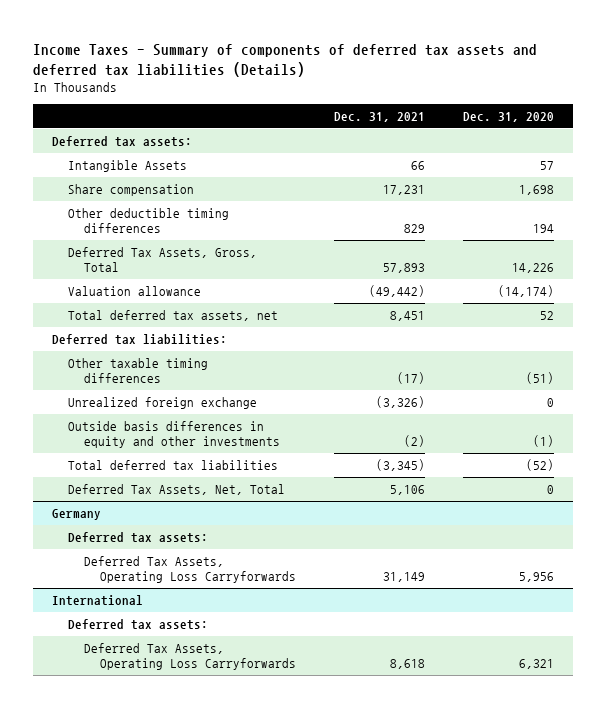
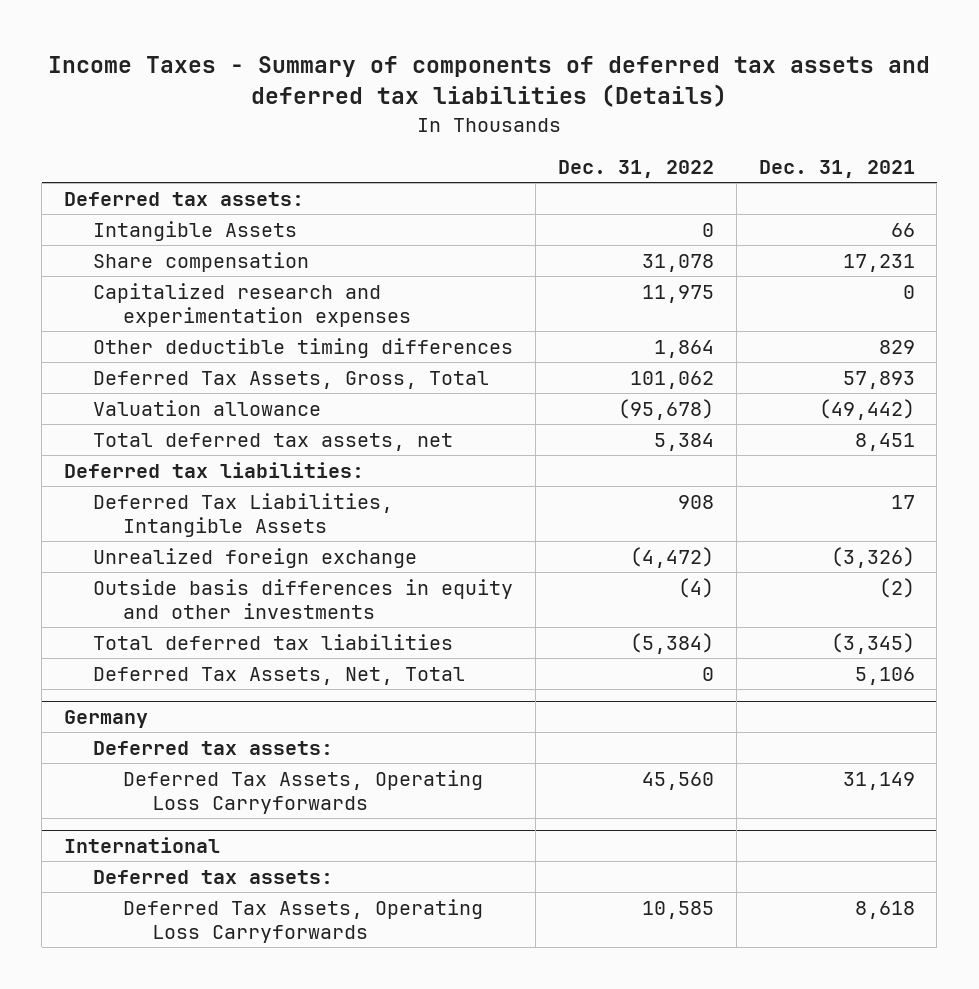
- | Dec. 31, 2021 | Dec. 31, 2020
+ | Dec. 31, 2022 | Dec. 31, 2021
+ Capitalized research and experimentation expenses | 11,975 | 0
- Other taxable timing differences | (17) | (51)
+ Deferred Tax Liabilities, Intangible Assets | 908 | 17

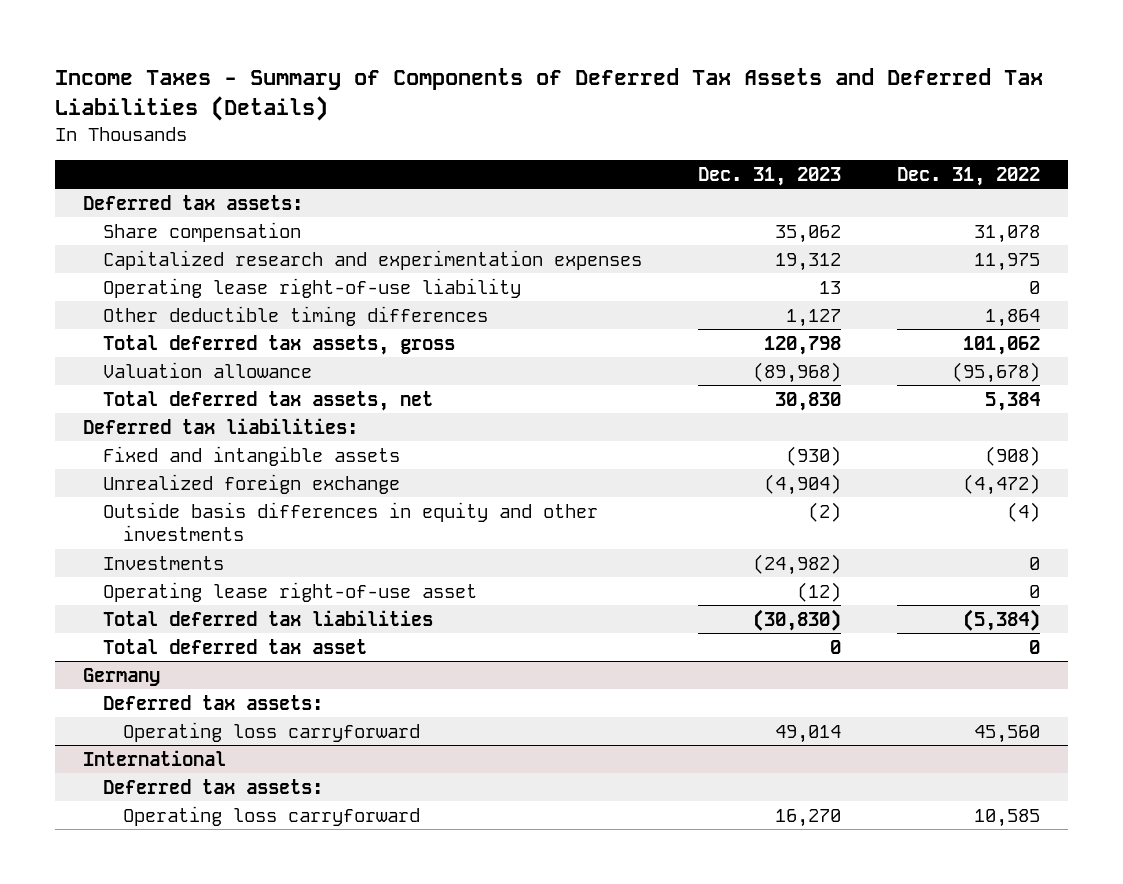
- Income Taxes - Summary of components of deferred tax assets and deferred tax liabilities (Details)
+ Income Taxes - Summary of Components of Deferred Tax Assets and Deferred Tax Liabilities (Details)
- | Dec. 31, 2022 | Dec. 31, 2021
+ | Dec. 31, 2023 | Dec. 31, 2022
- Intangible Assets | 0 | 66
+ Operating lease right-of-use liability | 13 | 0
- Deferred Tax Assets, Gross, Total | 101,062 | 57,893
+ Total deferred tax assets, gross | 120,798 | 101,062
- Deferred Tax Liabilities, Intangible Assets | 908 | 17
+ Fixed and intangible assets | (930) | (908)
+ Investments | (24,982) | 0
+ Operating lease right-of-use asset | (12) | 0
- Deferred Tax Assets, Net, Total | 0 | 5,106
+ Total deferred tax asset | 0 | 0
@ Germany
- Deferred Tax Assets, Operating Loss Carryforwards | 45,560 | 31,149
+ Operating loss carryforward | 49,014 | 45,560
@ International
- Deferred Tax Assets, Operating Loss Carryforwards | 10,585 | 8,618
+ Operating loss carryforward | 16,270 | 10,585

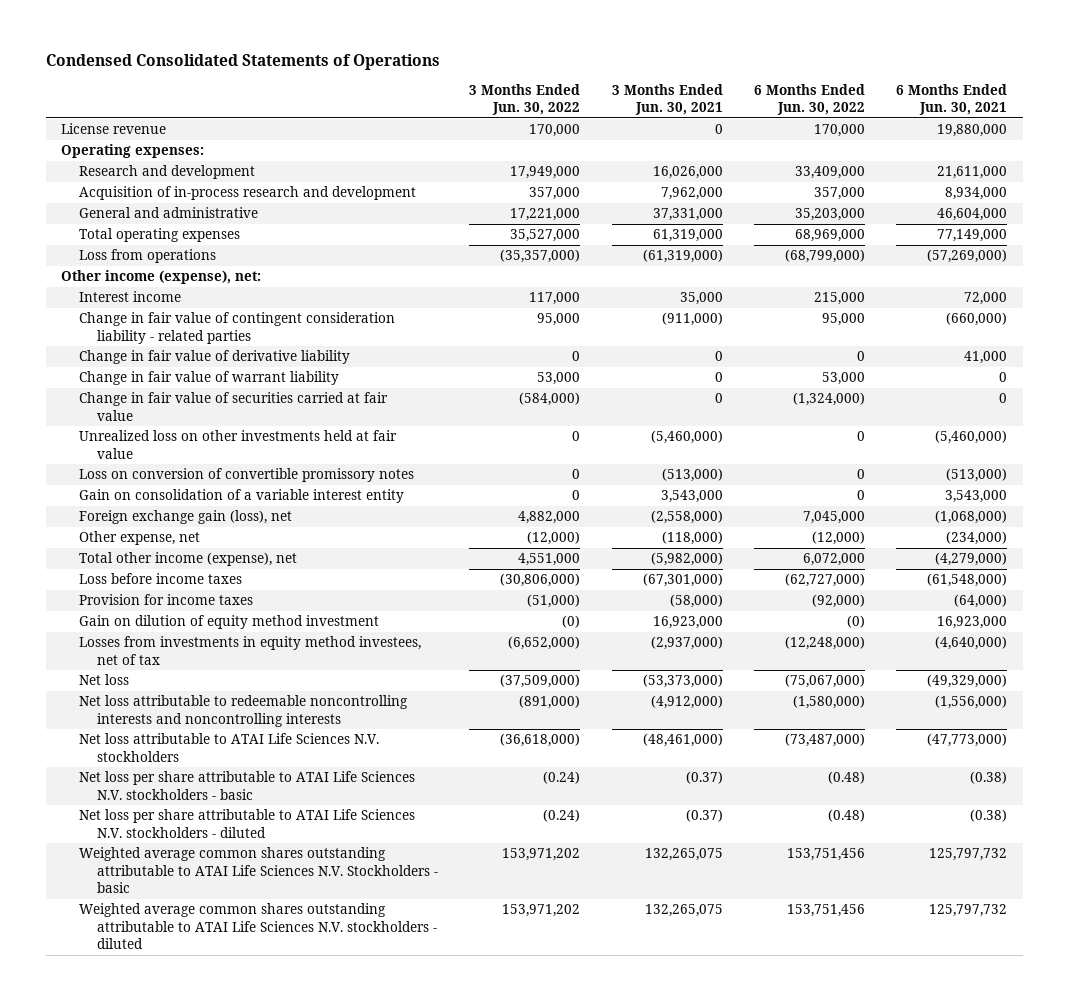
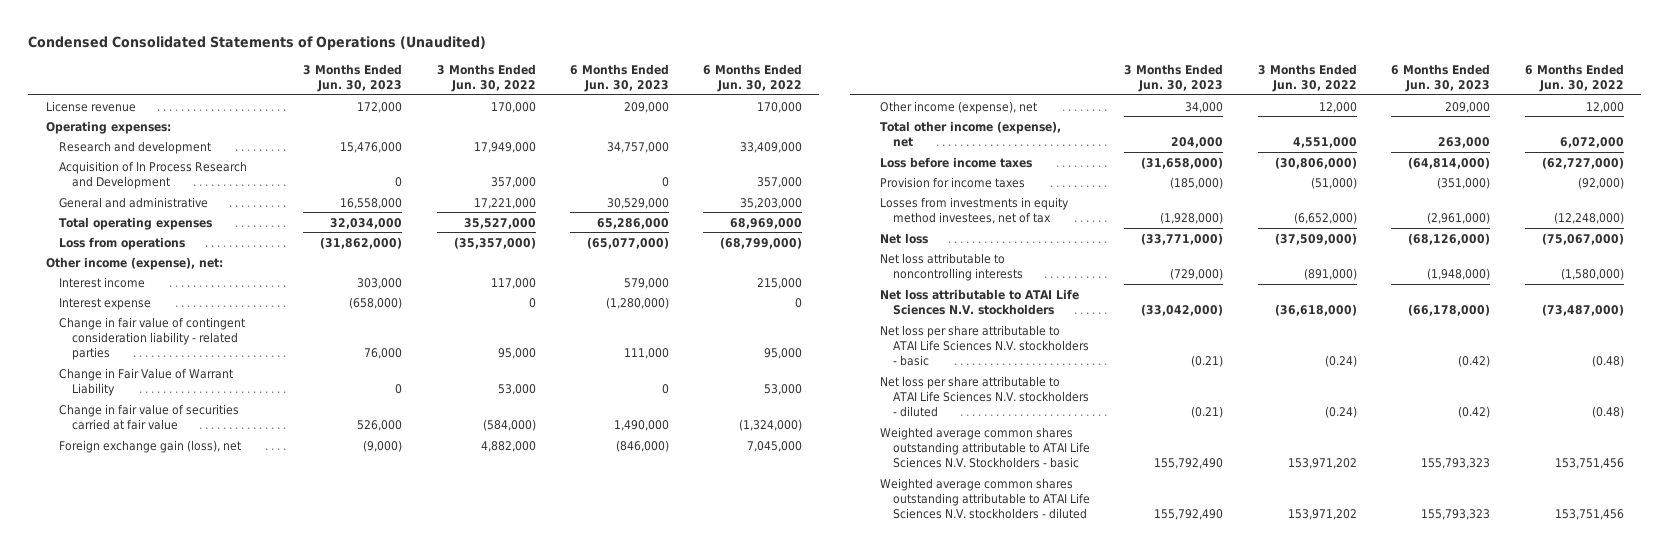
- Condensed Consolidated Statements of Operations
+ Condensed Consolidated Statements of Operations (Unaudited)
- | 3 Months Ended Jun. 30, 2022 | 3 Months Ended Jun. 30, 2021 | 6 Months Ended Jun. 30, 2022 | 6 Months Ended Jun. 30, 2021
+ | 3 Months Ended Jun. 30, 2023 | 3 Months Ended Jun. 30, 2022 | 6 Months Ended Jun. 30, 2023 | 6 Months Ended Jun. 30, 2022
- Acquisition of in-process research and development | 357,000 | 7,962,000 | 357,000 | 8,934,000
+ Acquisition of In Process Research and Development | 0 | 357,000 | 0 | 357,000
+ Interest expense | (658,000) | 0 | (1,280,000) | 0
- Change in fair value of derivative liability | 0 | 0 | 0 | 41,000
- Change in fair value of warrant liability | 53,000 | 0 | 53,000 | 0
+ Change in Fair Value of Warrant Liability | 0 | 53,000 | 0 | 53,000
- Unrealized loss on other investments held at fair value | 0 | (5,460,000) | 0 | (5,460,000)
- Loss on conversion of convertible promissory notes | 0 | (513,000) | 0 | (513,000)
- Gain on consolidation of a variable interest entity | 0 | 3,543,000 | 0 | 3,543,000
- Other expense, net | (12,000) | (118,000) | (12,000) | (234,000)
+ Other income (expense), net | 34,000 | 12,000 | 209,000 | 12,000
- Gain on dilution of equity method investment | (0) | 16,923,000 | (0) | 16,923,000
- Net loss attributable to redeemable noncontrolling interests and noncontrolling interests | (891,000) | (4,912,000) | (1,580,000) | (1,556,000)
+ Net loss attributable to noncontrolling interests | (729,000) | (891,000) | (1,948,000) | (1,580,000)

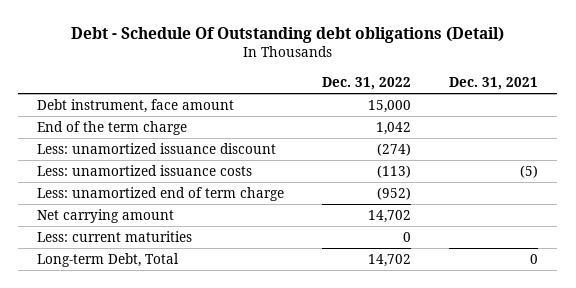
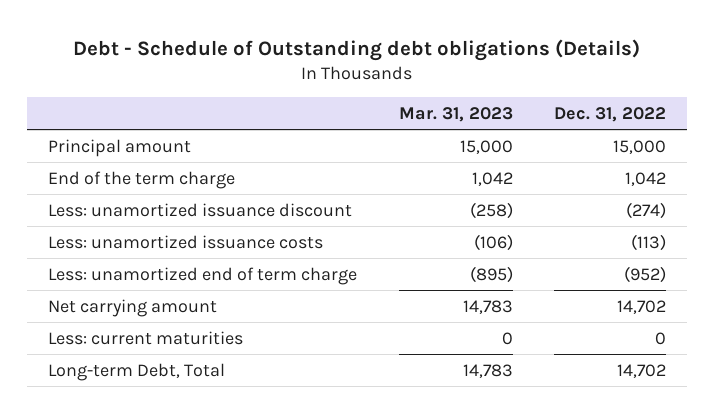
- Debt - Schedule Of Outstanding debt obligations (Detail)
+ Debt - Schedule of Outstanding debt obligations (Details)
- | Dec. 31, 2022 | Dec. 31, 2021
+ | Mar. 31, 2023 | Dec. 31, 2022
- Debt instrument, face amount | 15,000 |
+ Principal amount | 15,000 | 15,000

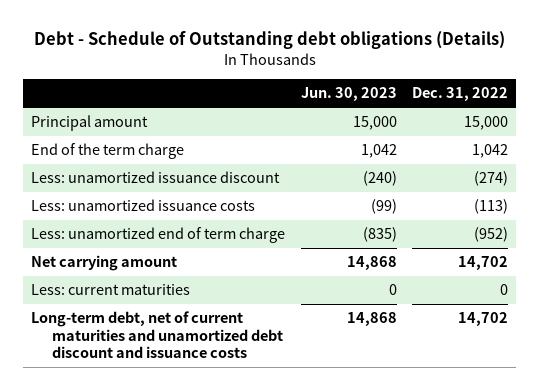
- | Mar. 31, 2023 | Dec. 31, 2022
+ | Jun. 30, 2023 | Dec. 31, 2022
- Long-term Debt, Total | 14,783 | 14,702
+ Long-term debt, net of current maturities and unamortized debt discount and issuance costs | 14,868 | 14,702

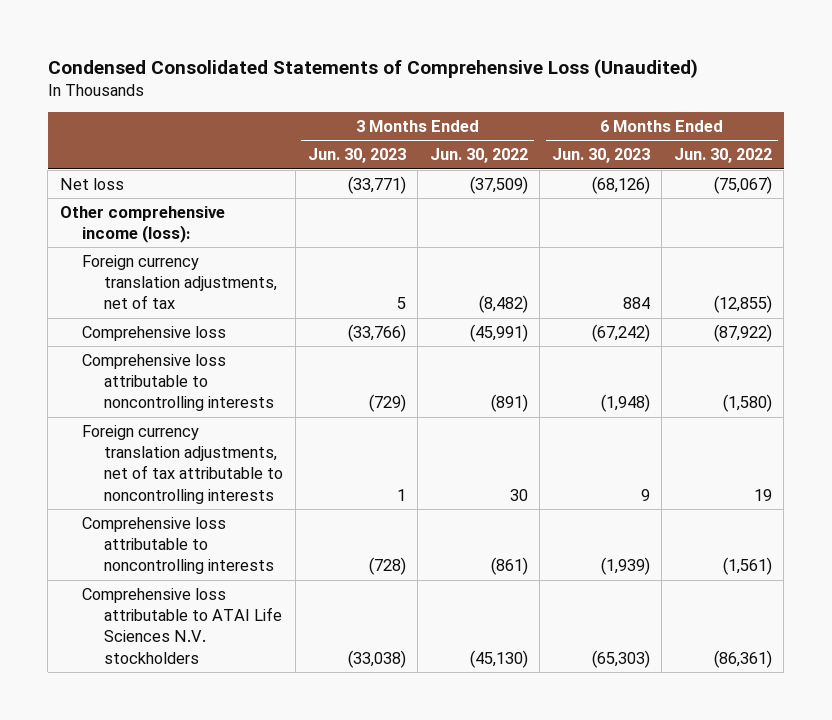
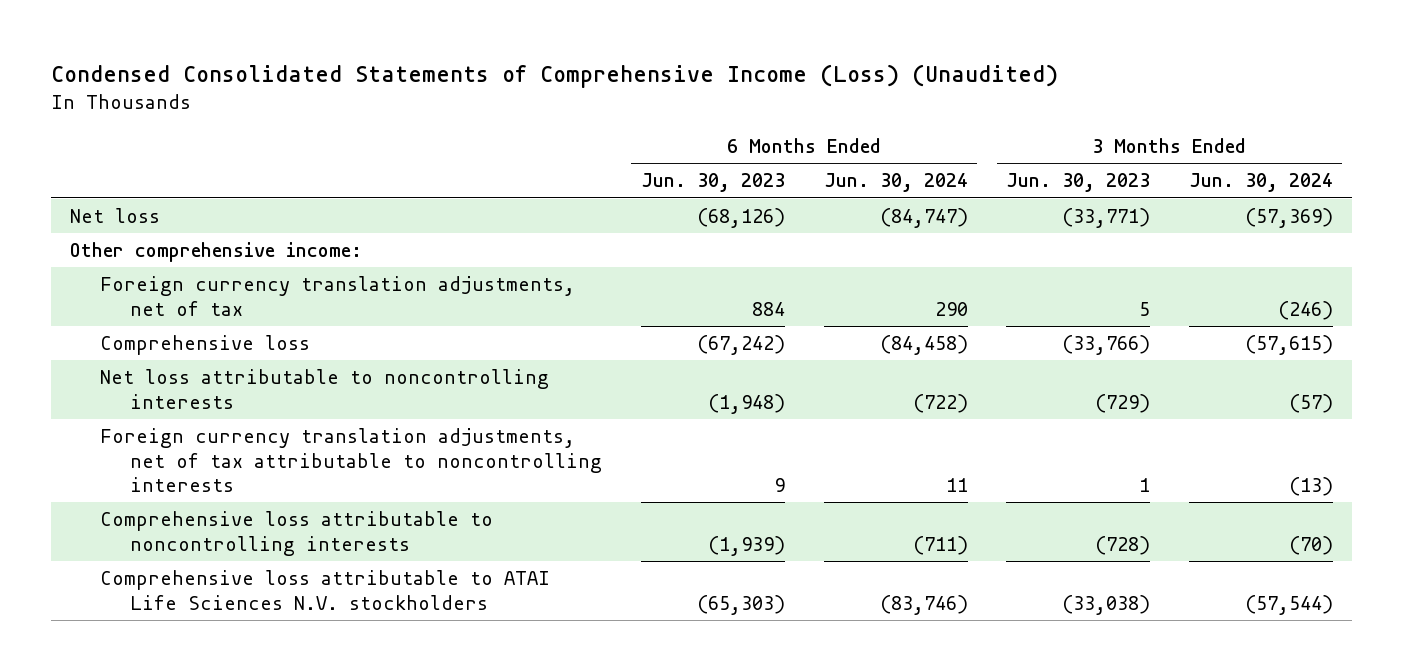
- Condensed Consolidated Statements of Comprehensive Loss (Unaudited)
+ Condensed Consolidated Statements of Comprehensive Income (Loss) (Unaudited)
- | 3 Months Ended Jun. 30, 2023 | 3 Months Ended Jun. 30, 2022 | 6 Months Ended Jun. 30, 2023 | 6 Months Ended Jun. 30, 2022
+ | 6 Months Ended Jun. 30, 2023 | 6 Months Ended Jun. 30, 2024 | 3 Months Ended Jun. 30, 2023 | 3 Months Ended Jun. 30, 2024
- Other comprehensive income (loss):
+ Other comprehensive income:
- Comprehensive loss attributable to noncontrolling interests | (729) | (891) | (1,948) | (1,580)
+ Net loss attributable to noncontrolling interests | (1,948) | (722) | (729) | (57)

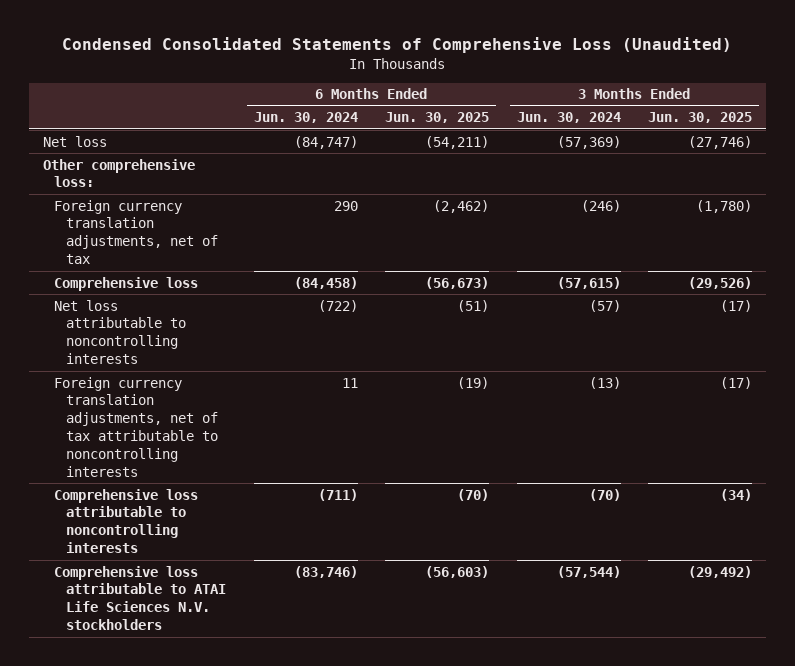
- Condensed Consolidated Statements of Comprehensive Income (Loss) (Unaudited)
+ Condensed Consolidated Statements of Comprehensive Loss (Unaudited)
- | 6 Months Ended Jun. 30, 2023 | 6 Months Ended Jun. 30, 2024 | 3 Months Ended Jun. 30, 2023 | 3 Months Ended Jun. 30, 2024
+ | 6 Months Ended Jun. 30, 2024 | 6 Months Ended Jun. 30, 2025 | 3 Months Ended Jun. 30, 2024 | 3 Months Ended Jun. 30, 2025
- Other comprehensive income:
+ Other comprehensive loss:

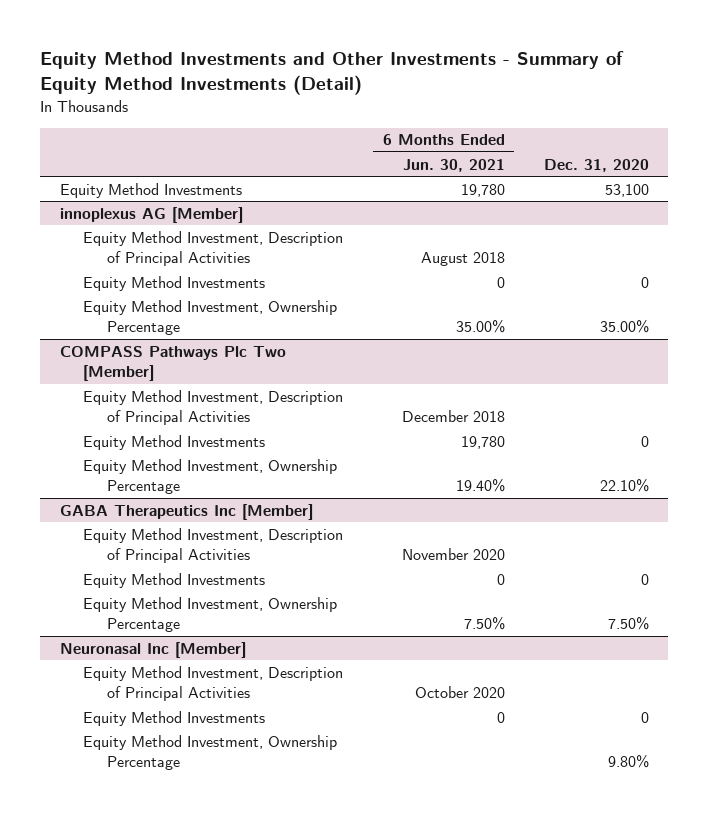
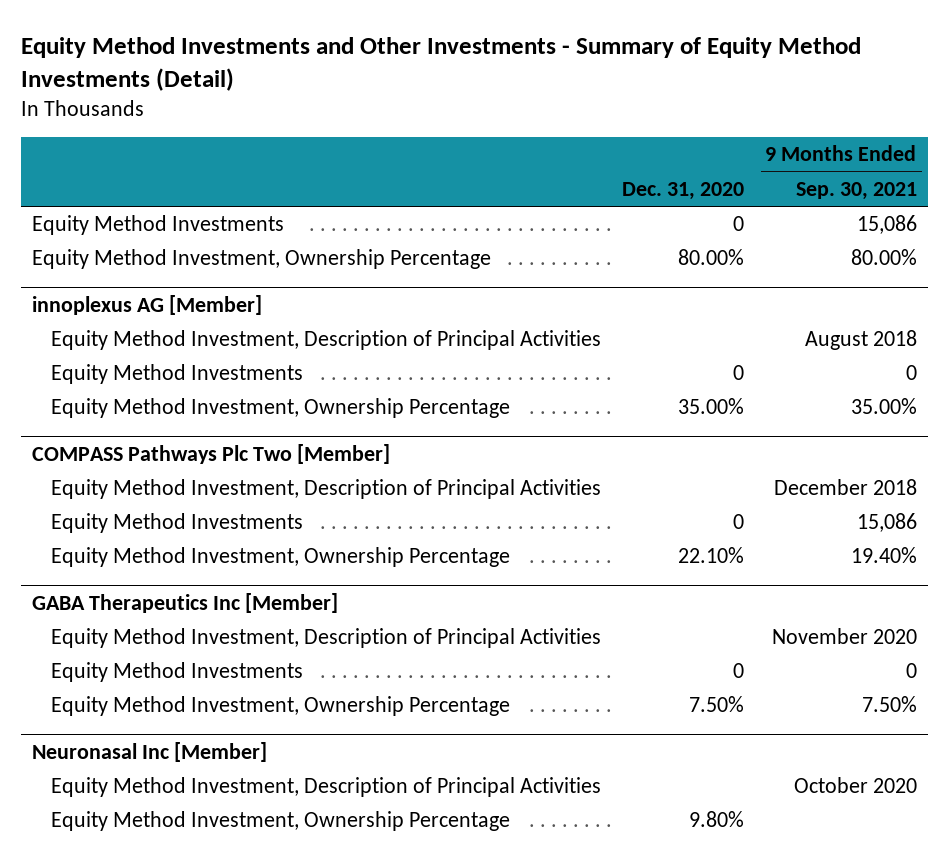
- | 6 Months Ended Jun. 30, 2021 | Dec. 31, 2020
+ | Dec. 31, 2020 | 9 Months Ended Sep. 30, 2021
- Equity Method Investments | 19,780 | 53,100
+ Equity Method Investments | 0 | 15,086
+ Equity Method Investment, Ownership Percentage | 80.00% | 80.00%
@ Neuronasal Inc [Member]
- Equity Method Investments | 0 | 0

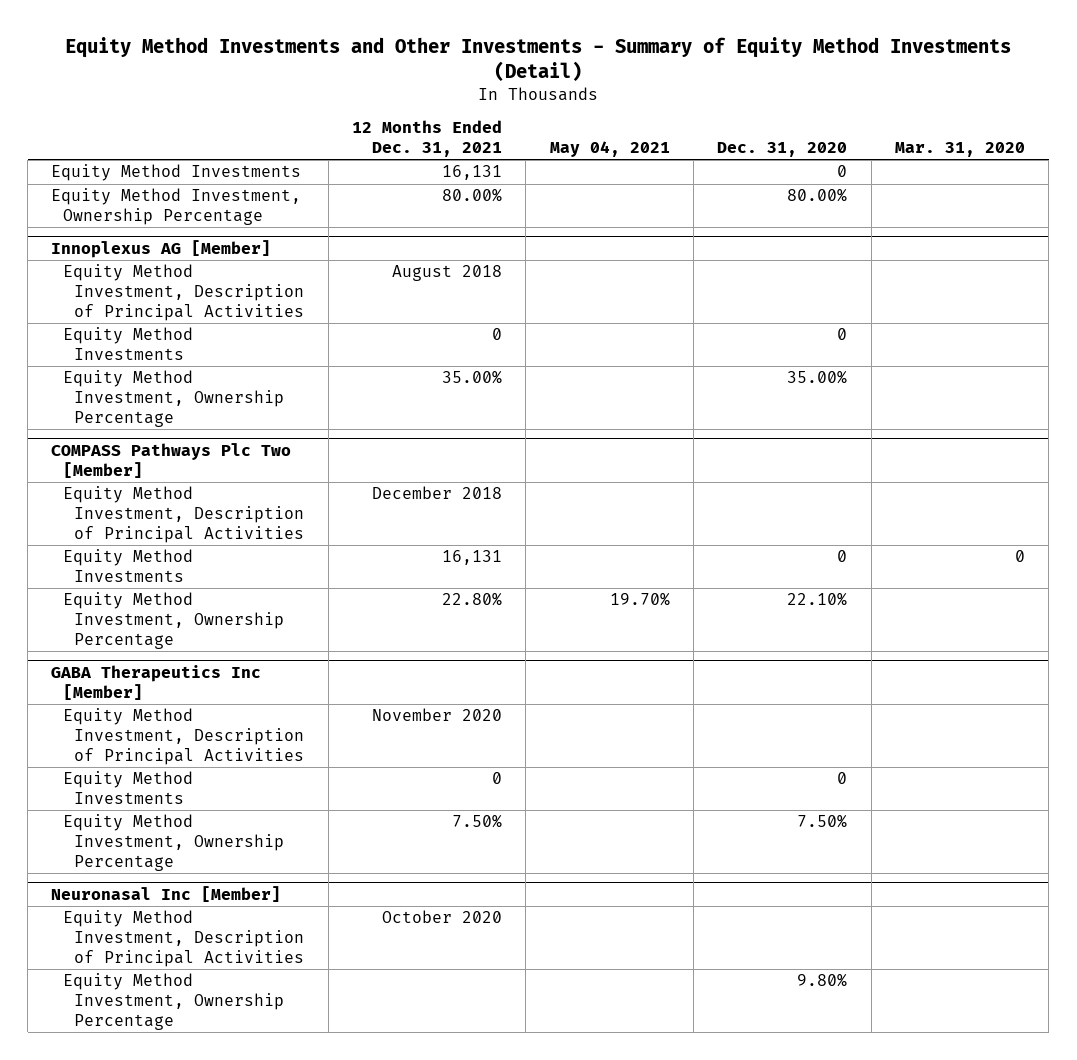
- | Dec. 31, 2020 | 9 Months Ended Sep. 30, 2021
+ | 12 Months Ended Dec. 31, 2021 | May 04, 2021 | Dec. 31, 2020 | Mar. 31, 2020
- innoplexus AG [Member]
+ Innoplexus AG [Member]

